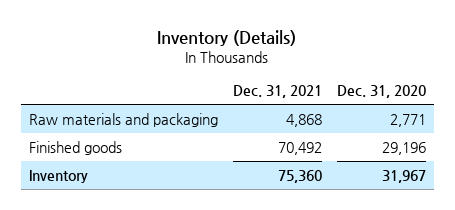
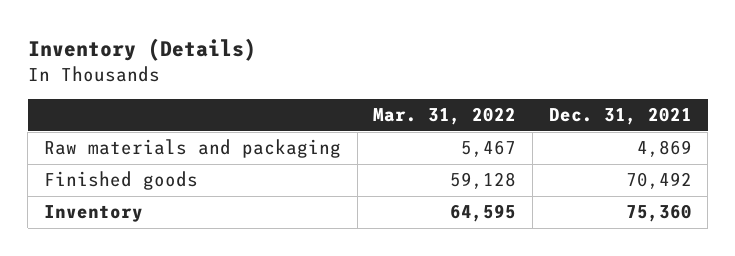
- | Dec. 31, 2021 | Dec. 31, 2020
+ | Mar. 31, 2022 | Dec. 31, 2021
- Raw materials and packaging | 4,868 | 2,771
+ Raw materials and packaging | 5,467 | 4,869

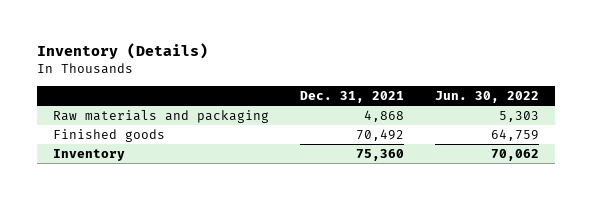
- | Mar. 31, 2022 | Dec. 31, 2021
+ | Dec. 31, 2021 | Jun. 30, 2022
- Raw materials and packaging | 5,467 | 4,869
+ Raw materials and packaging | 4,868 | 5,303

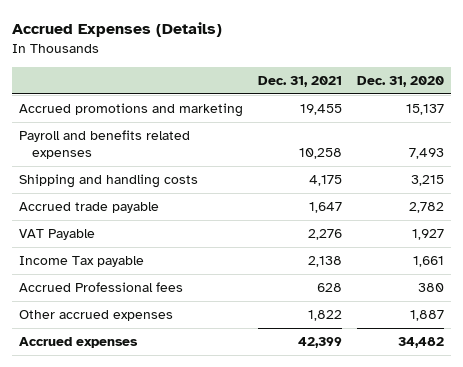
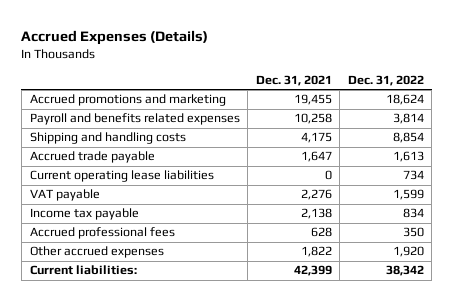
- | Dec. 31, 2021 | Dec. 31, 2020
+ | Dec. 31, 2021 | Dec. 31, 2022
- VAT Payable | 2,276 | 1,927
- Income Tax payable | 2,138 | 1,661
- Accrued Professional fees | 628 | 380
+ Current operating lease liabilities | 0 | 734
+ VAT payable | 2,276 | 1,599
+ Income tax payable | 2,138 | 834
+ Accrued professional fees | 628 | 350
- Accrued expenses | 42,399 | 34,482
+ Current liabilities: | 42,399 | 38,342

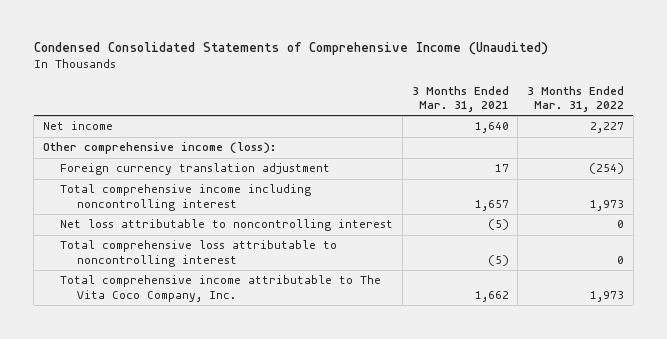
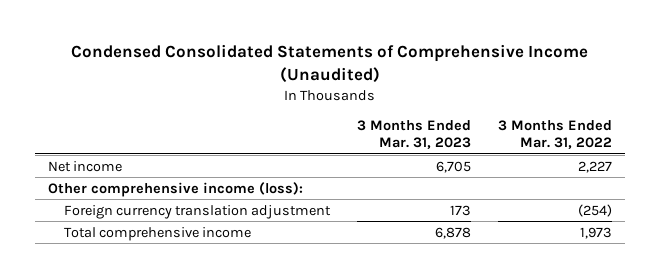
- | 3 Months Ended Mar. 31, 2021 | 3 Months Ended Mar. 31, 2022
+ | 3 Months Ended Mar. 31, 2023 | 3 Months Ended Mar. 31, 2022
- Total comprehensive income including noncontrolling interest | 1,657 | 1,973
- Net loss attributable to noncontrolling interest | (5) | 0
- Total comprehensive loss attributable to noncontrolling interest | (5) | 0
- Total comprehensive income attributable to The Vita Coco Company, Inc. | 1,662 | 1,973
+ Total comprehensive income | 6,878 | 1,973

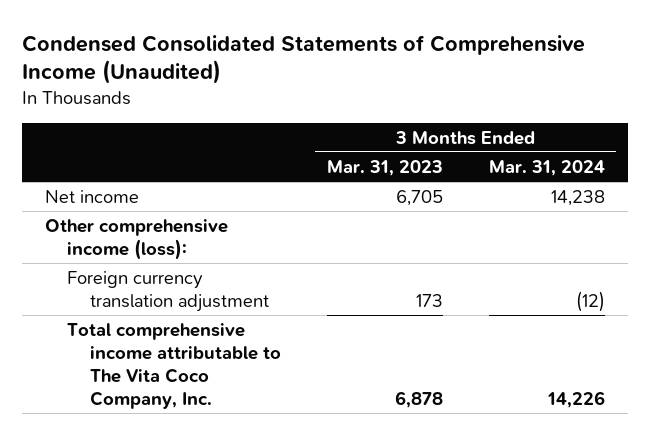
- | 3 Months Ended Mar. 31, 2023 | 3 Months Ended Mar. 31, 2022
+ | 3 Months Ended Mar. 31, 2023 | 3 Months Ended Mar. 31, 2024
- Total comprehensive income | 6,878 | 1,973
+ Total comprehensive income attributable to The Vita Coco Company, Inc. | 6,878 | 14,226

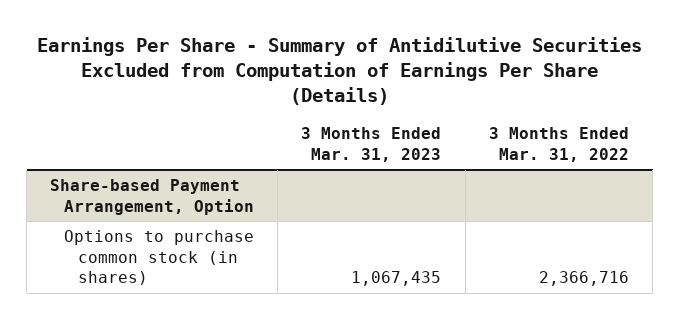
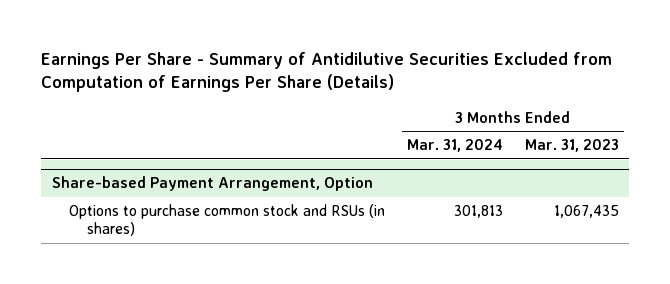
- | 3 Months Ended Mar. 31, 2023 | 3 Months Ended Mar. 31, 2022
+ | 3 Months Ended Mar. 31, 2024 | 3 Months Ended Mar. 31, 2023
@ Share-based Payment Arrangement, Option
- Options to purchase common stock (in shares) | 1,067,435 | 2,366,716
+ Options to purchase common stock and RSUs (in shares) | 301,813 | 1,067,435

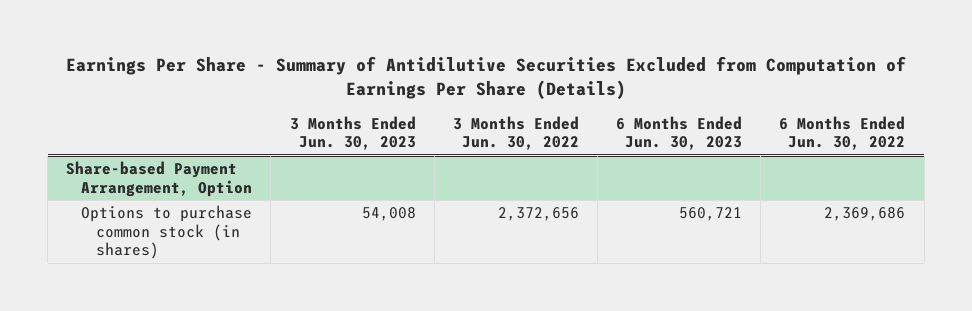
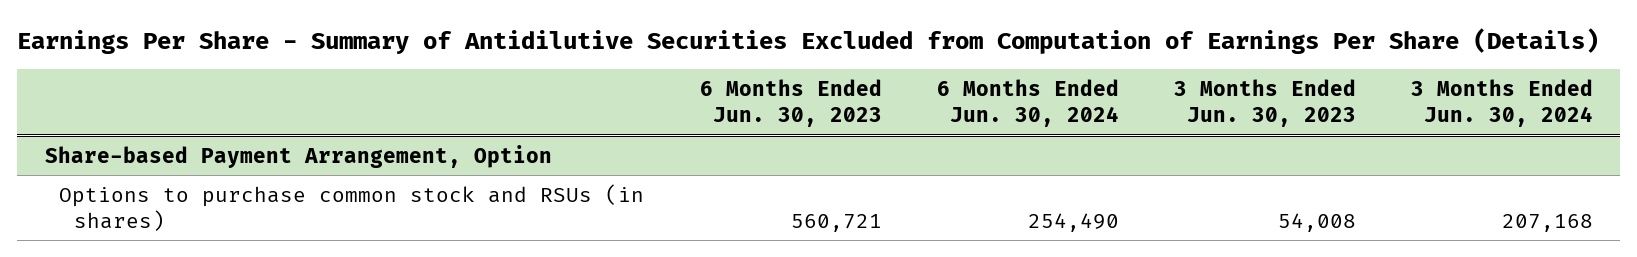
- | 3 Months Ended Jun. 30, 2023 | 3 Months Ended Jun. 30, 2022 | 6 Months Ended Jun. 30, 2023 | 6 Months Ended Jun. 30, 2022
+ | 6 Months Ended Jun. 30, 2023 | 6 Months Ended Jun. 30, 2024 | 3 Months Ended Jun. 30, 2023 | 3 Months Ended Jun. 30, 2024
@ Share-based Payment Arrangement, Option
- Options to purchase common stock (in shares) | 54,008 | 2,372,656 | 560,721 | 2,369,686
+ Options to purchase common stock and RSUs (in shares) | 560,721 | 254,490 | 54,008 | 207,168

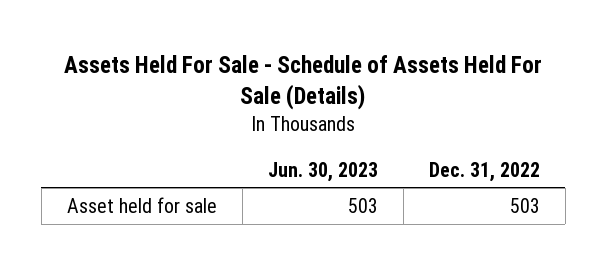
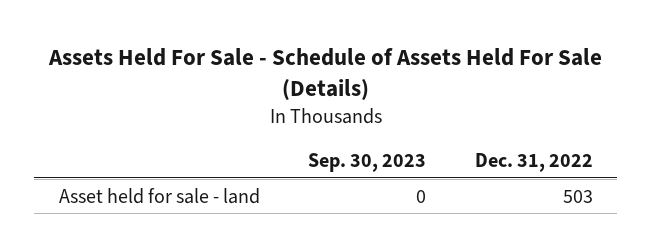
- | Jun. 30, 2023 | Dec. 31, 2022
+ | Sep. 30, 2023 | Dec. 31, 2022
- Asset held for sale | 503 | 503
+ Asset held for sale - land | 0 | 503

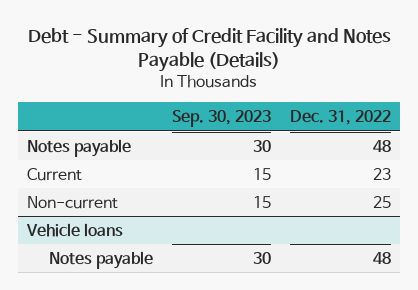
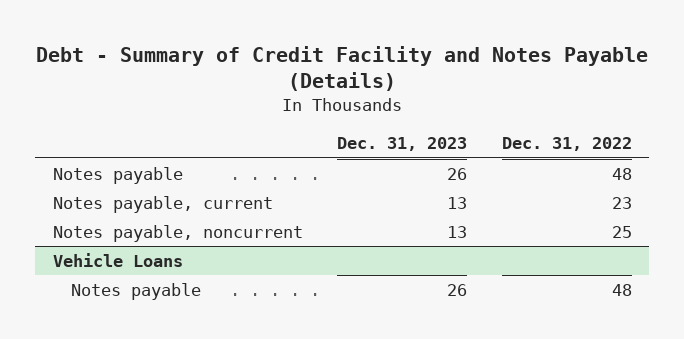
- | Sep. 30, 2023 | Dec. 31, 2022
+ | Dec. 31, 2023 | Dec. 31, 2022
- Current | 15 | 23
- Non-current | 15 | 25
- Vehicle loans
+ Notes payable, current | 13 | 23
+ Notes payable, noncurrent | 13 | 25
+ Vehicle Loans

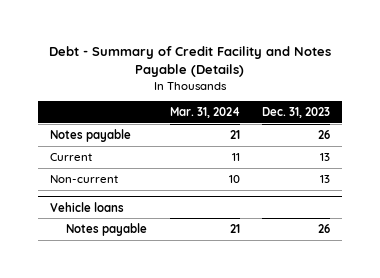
- | Dec. 31, 2023 | Dec. 31, 2022
+ | Mar. 31, 2024 | Dec. 31, 2023
- Notes payable, current | 13 | 23
- Notes payable, noncurrent | 13 | 25
- Vehicle Loans
+ Current | 11 | 13
+ Non-current | 10 | 13
+ Vehicle loans

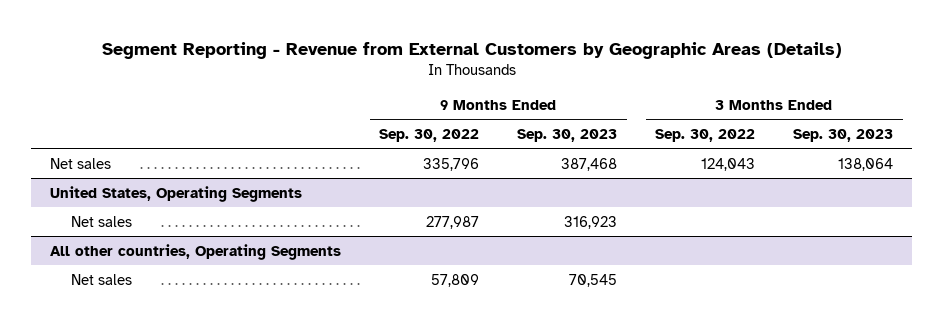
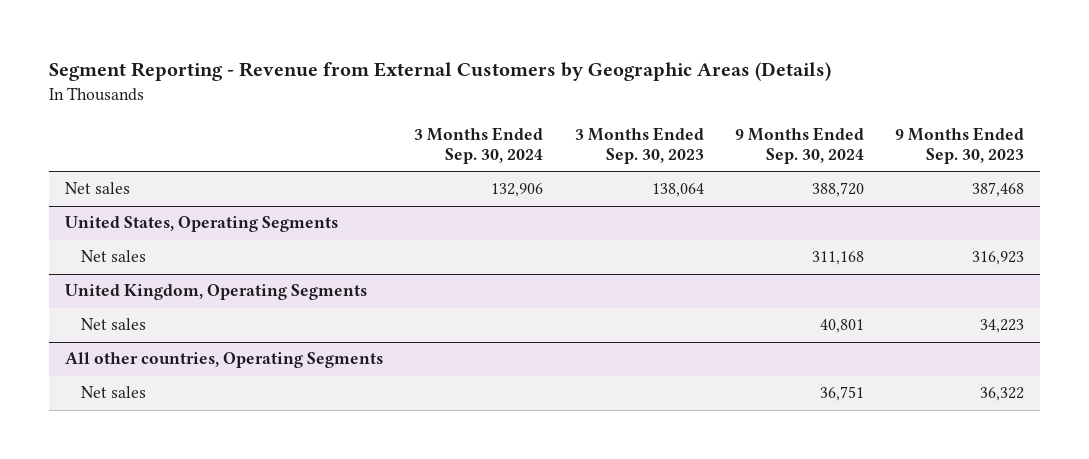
- | 9 Months Ended Sep. 30, 2022 | 9 Months Ended Sep. 30, 2023 | 3 Months Ended Sep. 30, 2022 | 3 Months Ended Sep. 30, 2023
+ | 3 Months Ended Sep. 30, 2024 | 3 Months Ended Sep. 30, 2023 | 9 Months Ended Sep. 30, 2024 | 9 Months Ended Sep. 30, 2023
+ United Kingdom, Operating Segments
+ Net sales | | | 40,801 | 34,223
@ All other countries, Operating Segments
- Net sales | 57,809 | 70,545 | |
+ Net sales | | | 36,751 | 36,322

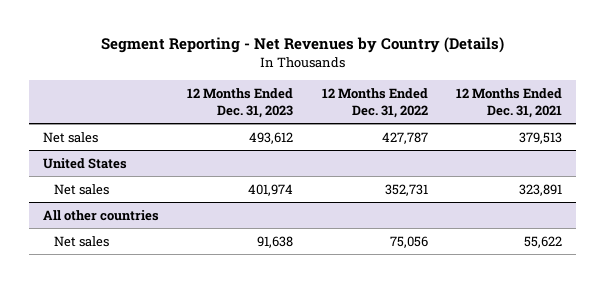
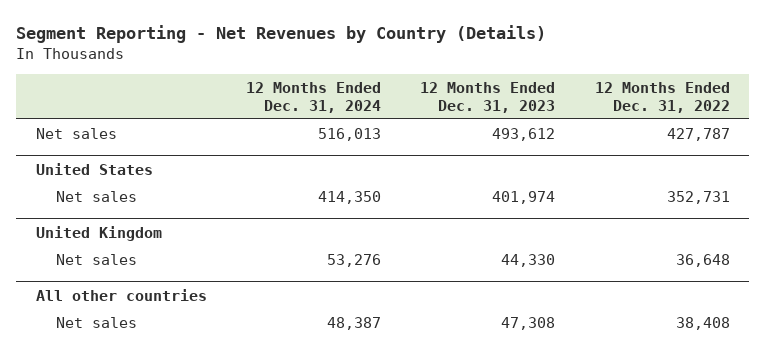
- | 12 Months Ended Dec. 31, 2023 | 12 Months Ended Dec. 31, 2022 | 12 Months Ended Dec. 31, 2021
+ | 12 Months Ended Dec. 31, 2024 | 12 Months Ended Dec. 31, 2023 | 12 Months Ended Dec. 31, 2022
+ United Kingdom
+ Net sales | 53,276 | 44,330 | 36,648
@ All other countries
- Net sales | 91,638 | 75,056 | 55,622
+ Net sales | 48,387 | 47,308 | 38,408

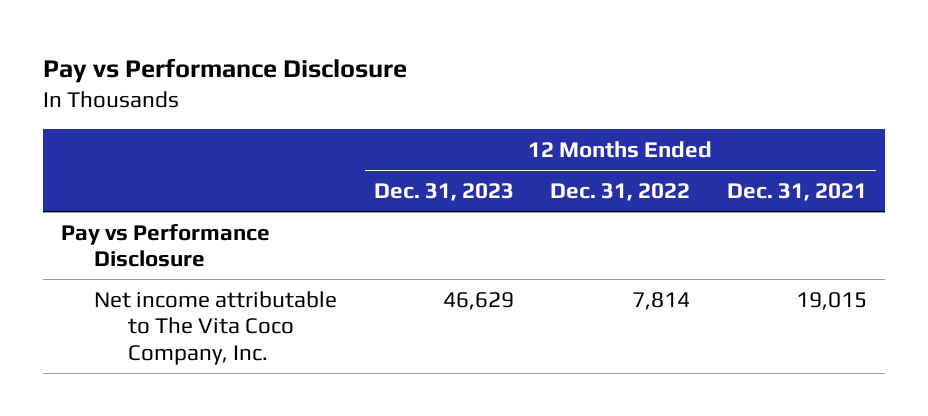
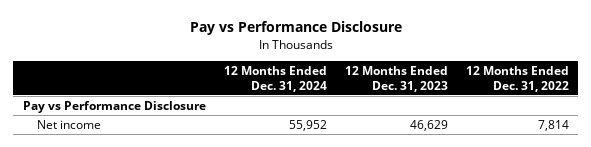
- | 12 Months Ended Dec. 31, 2023 | 12 Months Ended Dec. 31, 2022 | 12 Months Ended Dec. 31, 2021
+ | 12 Months Ended Dec. 31, 2024 | 12 Months Ended Dec. 31, 2023 | 12 Months Ended Dec. 31, 2022
- Net income attributable to The Vita Coco Company, Inc. | 46,629 | 7,814 | 19,015
+ Net income | 55,952 | 46,629 | 7,814

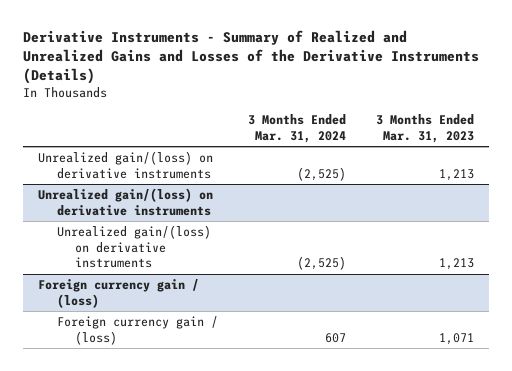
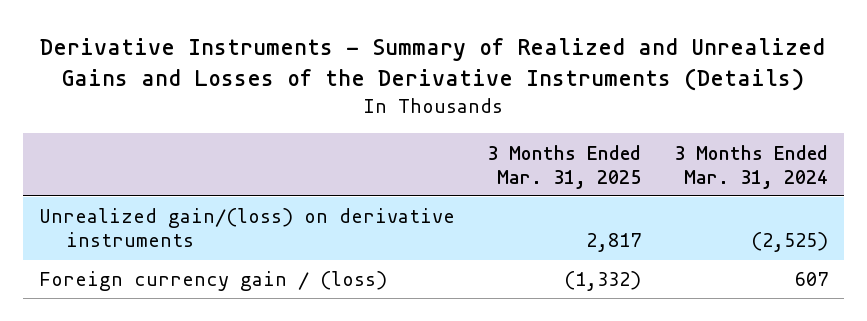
- | 3 Months Ended Mar. 31, 2024 | 3 Months Ended Mar. 31, 2023
+ | 3 Months Ended Mar. 31, 2025 | 3 Months Ended Mar. 31, 2024
- Unrealized gain/(loss) on derivative instruments
- Unrealized gain/(loss) on derivative instruments | (2,525) | 1,213
- Foreign currency gain / (loss)

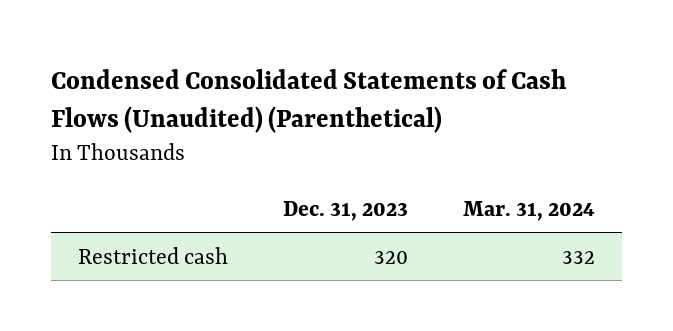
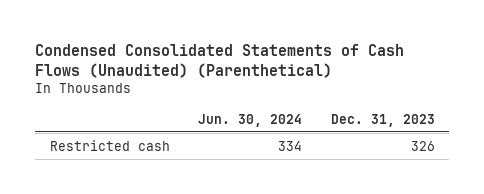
- | Dec. 31, 2023 | Mar. 31, 2024
+ | Jun. 30, 2024 | Dec. 31, 2023
- Restricted cash | 320 | 332
+ Restricted cash | 334 | 326

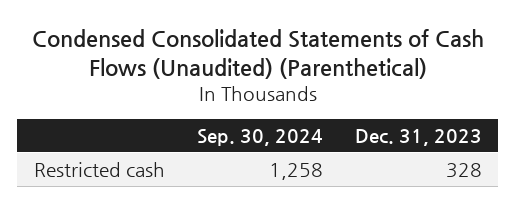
- | Jun. 30, 2024 | Dec. 31, 2023
+ | Sep. 30, 2024 | Dec. 31, 2023
- Restricted cash | 334 | 326
+ Restricted cash | 1,258 | 328

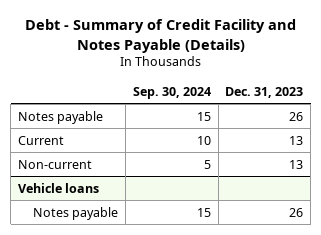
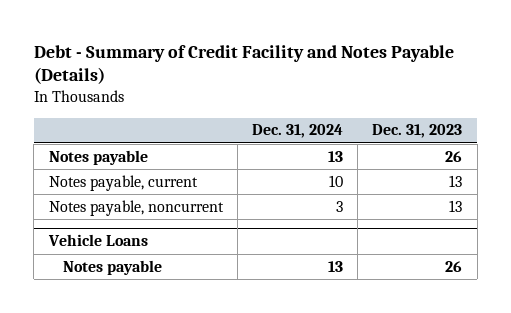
- | Sep. 30, 2024 | Dec. 31, 2023
+ | Dec. 31, 2024 | Dec. 31, 2023
- Current | 10 | 13
- Non-current | 5 | 13
- Vehicle loans
+ Notes payable, current | 10 | 13
+ Notes payable, noncurrent | 3 | 13
+ Vehicle Loans

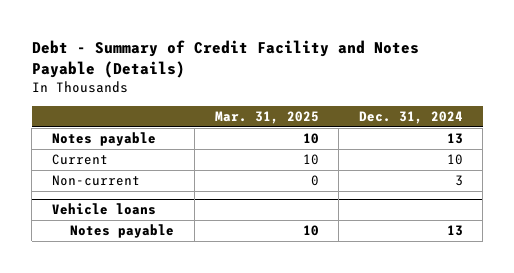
- | Dec. 31, 2024 | Dec. 31, 2023
+ | Mar. 31, 2025 | Dec. 31, 2024
- Notes payable, current | 10 | 13
- Notes payable, noncurrent | 3 | 13
- Vehicle Loans
+ Current | 10 | 10
+ Non-current | 0 | 3
+ Vehicle loans

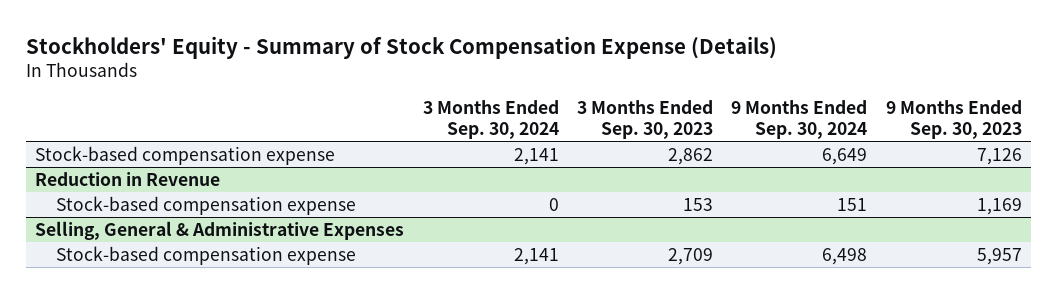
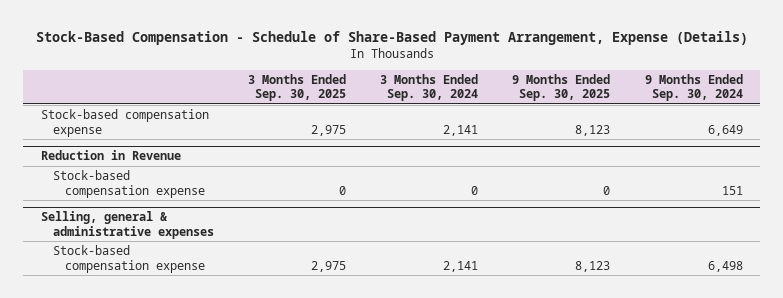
- Stockholders' Equity - Summary of Stock Compensation Expense (Details)
+ Stock-Based Compensation - Schedule of Share-Based Payment Arrangement, Expense (Details)
- | 3 Months Ended Sep. 30, 2024 | 3 Months Ended Sep. 30, 2023 | 9 Months Ended Sep. 30, 2024 | 9 Months Ended Sep. 30, 2023
+ | 3 Months Ended Sep. 30, 2025 | 3 Months Ended Sep. 30, 2024 | 9 Months Ended Sep. 30, 2025 | 9 Months Ended Sep. 30, 2024
- Selling, General & Administrative Expenses
+ Selling, general & administrative expenses

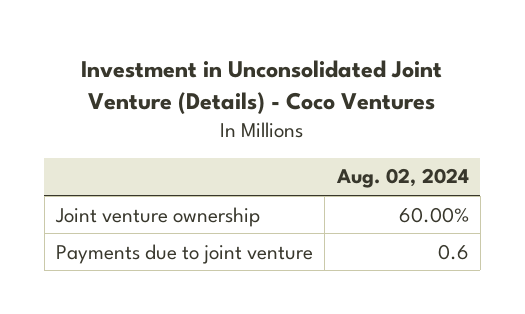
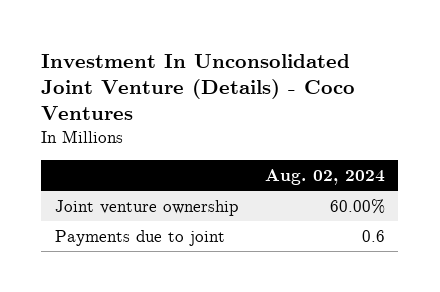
- Investment in Unconsolidated Joint Venture (Details) - Coco Ventures
+ Investment In Unconsolidated Joint Venture (Details) - Coco Ventures
- Payments due to joint venture | 0.6
+ Payments due to joint | 0.6

